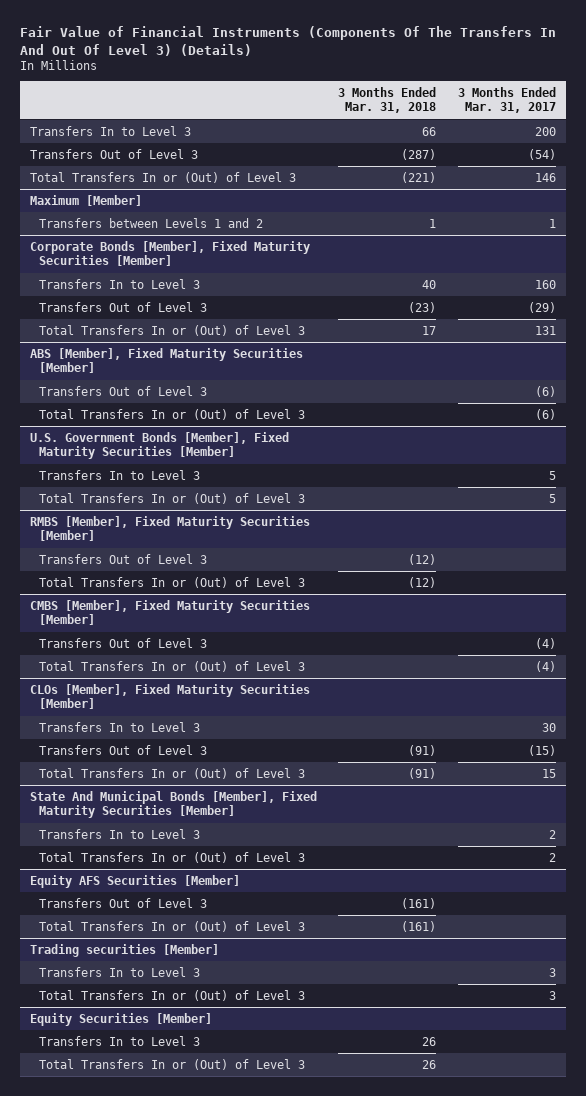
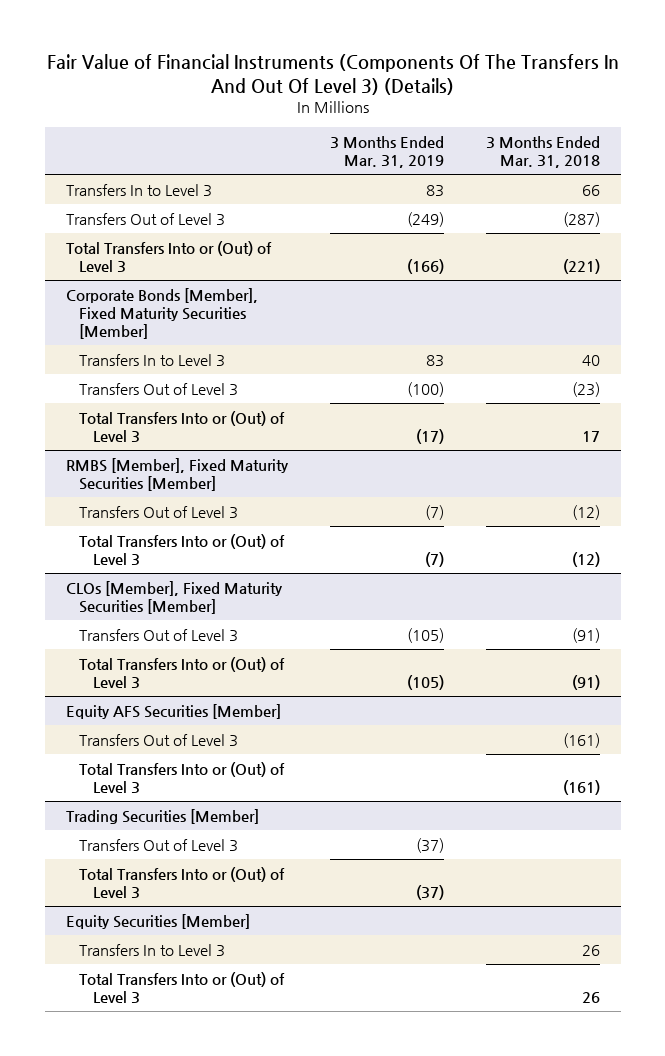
- | 3 Months Ended Mar. 31, 2018 | 3 Months Ended Mar. 31, 2017
+ | 3 Months Ended Mar. 31, 2019 | 3 Months Ended Mar. 31, 2018
- Total Transfers In or (Out) of Level 3 | (221) | 146
- Maximum [Member]
- Transfers between Levels 1 and 2 | 1 | 1
+ Total Transfers Into or (Out) of Level 3 | (166) | (221)
@ Corporate Bonds [Member], Fixed Maturity Securities [Member]
- Total Transfers In or (Out) of Level 3 | 17 | 131
- ABS [Member], Fixed Maturity Securities [Member]
- Transfers Out of Level 3 | | (6)
- Total Transfers In or (Out) of Level 3 | | (6)
- U.S. Government Bonds [Member], Fixed Maturity Securities [Member]
- Transfers In to Level 3 | | 5
- Total Transfers In or (Out) of Level 3 | | 5
@ Corporate Bonds [Member], Fixed Maturity Securities [Member]
+ Total Transfers Into or (Out) of Level 3 | (17) | 17
@ RMBS [Member], Fixed Maturity Securities [Member]
- Total Transfers In or (Out) of Level 3 | (12) |
- CMBS [Member], Fixed Maturity Securities [Member]
- Transfers Out of Level 3 | | (4)
- Total Transfers In or (Out) of Level 3 | | (4)
@ RMBS [Member], Fixed Maturity Securities [Member]
+ Total Transfers Into or (Out) of Level 3 | (7) | (12)
@ CLOs [Member], Fixed Maturity Securities [Member]
- Transfers In to Level 3 | | 30
- Total Transfers In or (Out) of Level 3 | (91) | 15
- State And Municipal Bonds [Member], Fixed Maturity Securities [Member]
- Transfers In to Level 3 | | 2
- Total Transfers In or (Out) of Level 3 | | 2
@ CLOs [Member], Fixed Maturity Securities [Member]
+ Total Transfers Into or (Out) of Level 3 | (105) | (91)
@ Equity AFS Securities [Member]
- Total Transfers In or (Out) of Level 3 | (161) |
- Trading securities [Member]
- Transfers In to Level 3 | | 3
- Total Transfers In or (Out) of Level 3 | | 3
@ Equity AFS Securities [Member]
+ Total Transfers Into or (Out) of Level 3 | | (161)
+ Trading Securities [Member]
+ Transfers Out of Level 3 | (37) |
+ Total Transfers Into or (Out) of Level 3 | (37) |
@ Equity Securities [Member]
- Total Transfers In or (Out) of Level 3 | 26 |
+ Total Transfers Into or (Out) of Level 3 | | 26

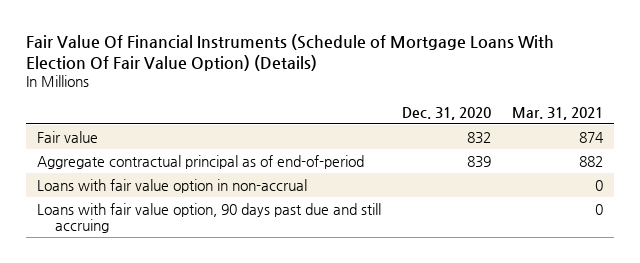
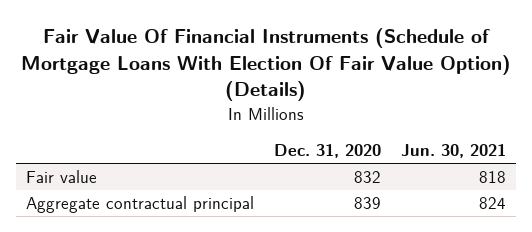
- | Dec. 31, 2020 | Mar. 31, 2021
+ | Dec. 31, 2020 | Jun. 30, 2021
- Aggregate contractual principal as of end-of-period | 839 | 882
- Loans with fair value option in non-accrual | | 0
- Loans with fair value option, 90 days past due and still accruing | | 0
+ Aggregate contractual principal | 839 | 824

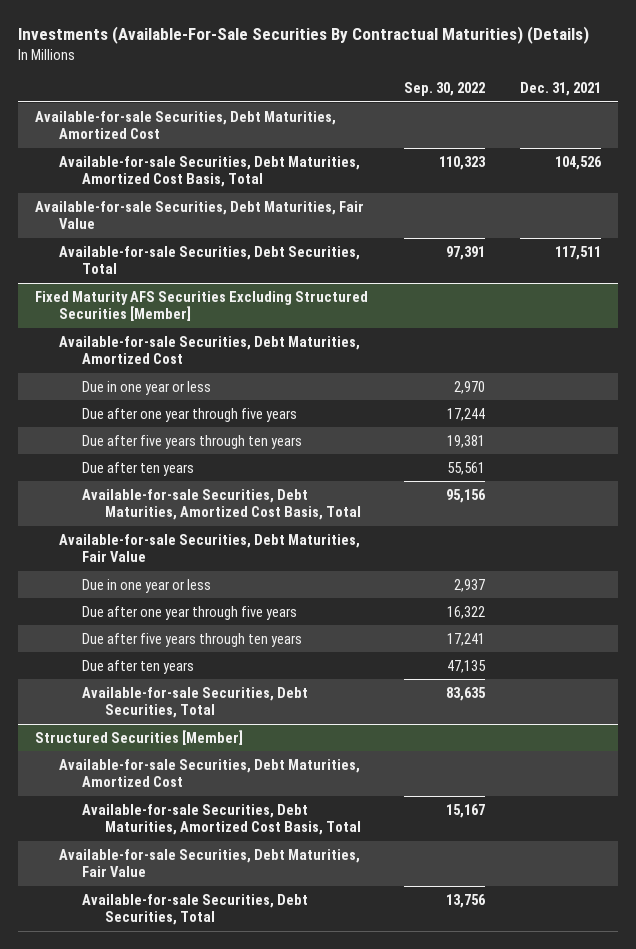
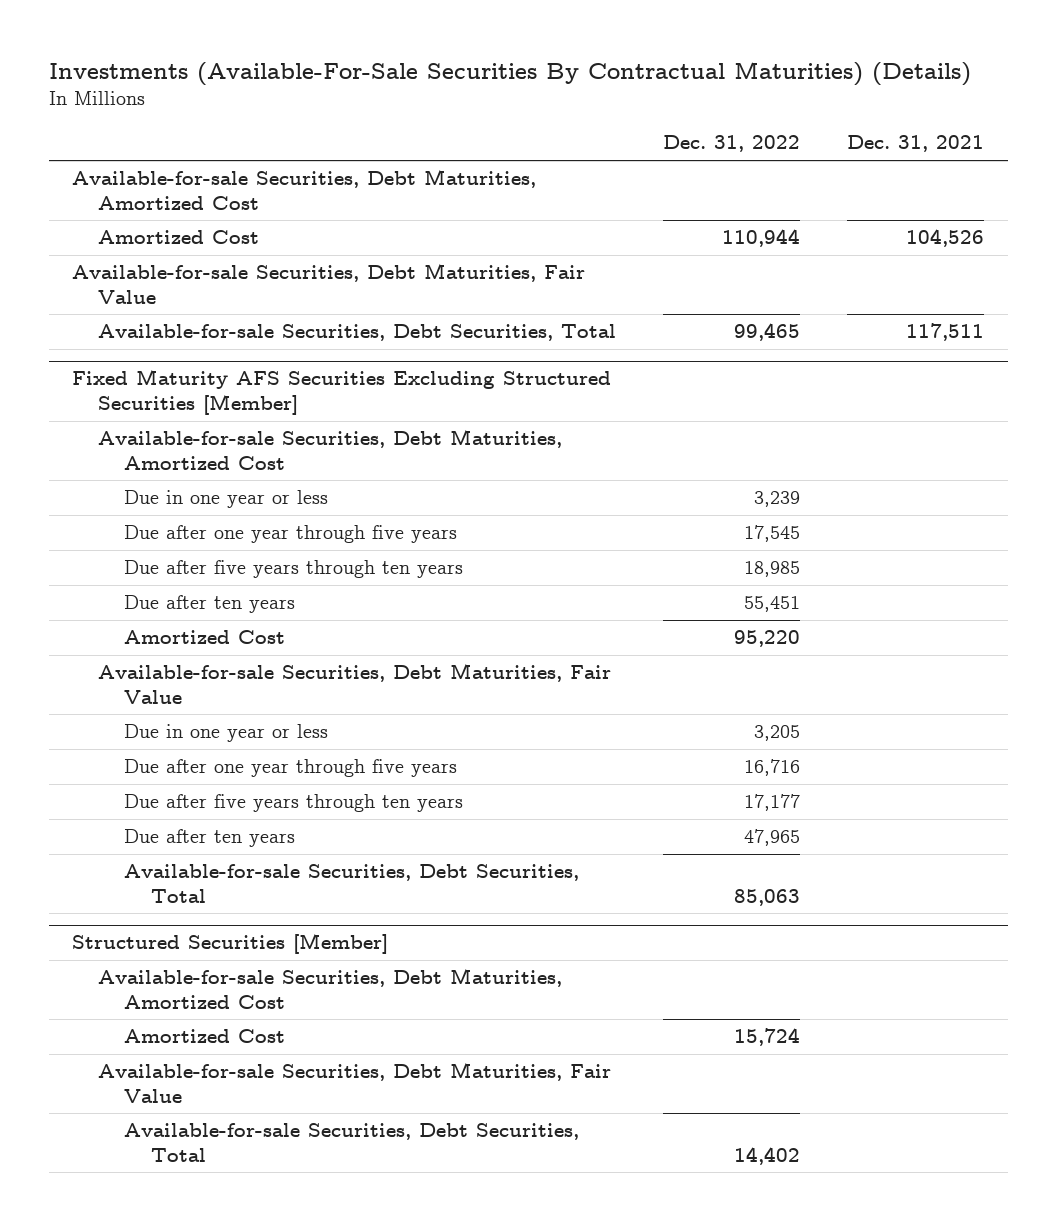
- | Sep. 30, 2022 | Dec. 31, 2021
+ | Dec. 31, 2022 | Dec. 31, 2021
- Available-for-sale Securities, Debt Maturities, Amortized Cost Basis, Total | 110,323 | 104,526
+ Amortized Cost | 110,944 | 104,526
@ Fixed Maturity AFS Securities Excluding Structured Securities [Member]
- Available-for-sale Securities, Debt Maturities, Amortized Cost Basis, Total | 95,156 |
+ Amortized Cost | 95,220 |
@ Structured Securities [Member]
- Available-for-sale Securities, Debt Maturities, Amortized Cost Basis, Total | 15,167 |
+ Amortized Cost | 15,724 |

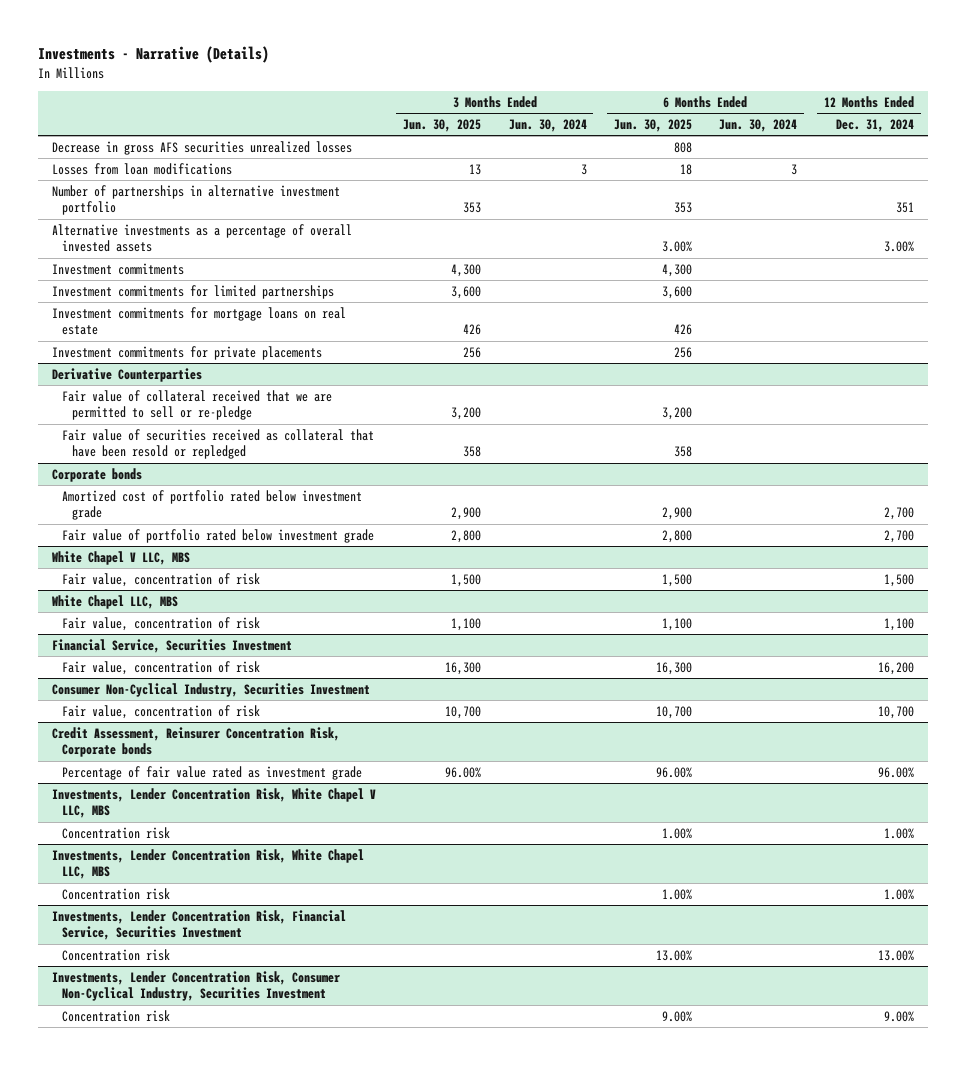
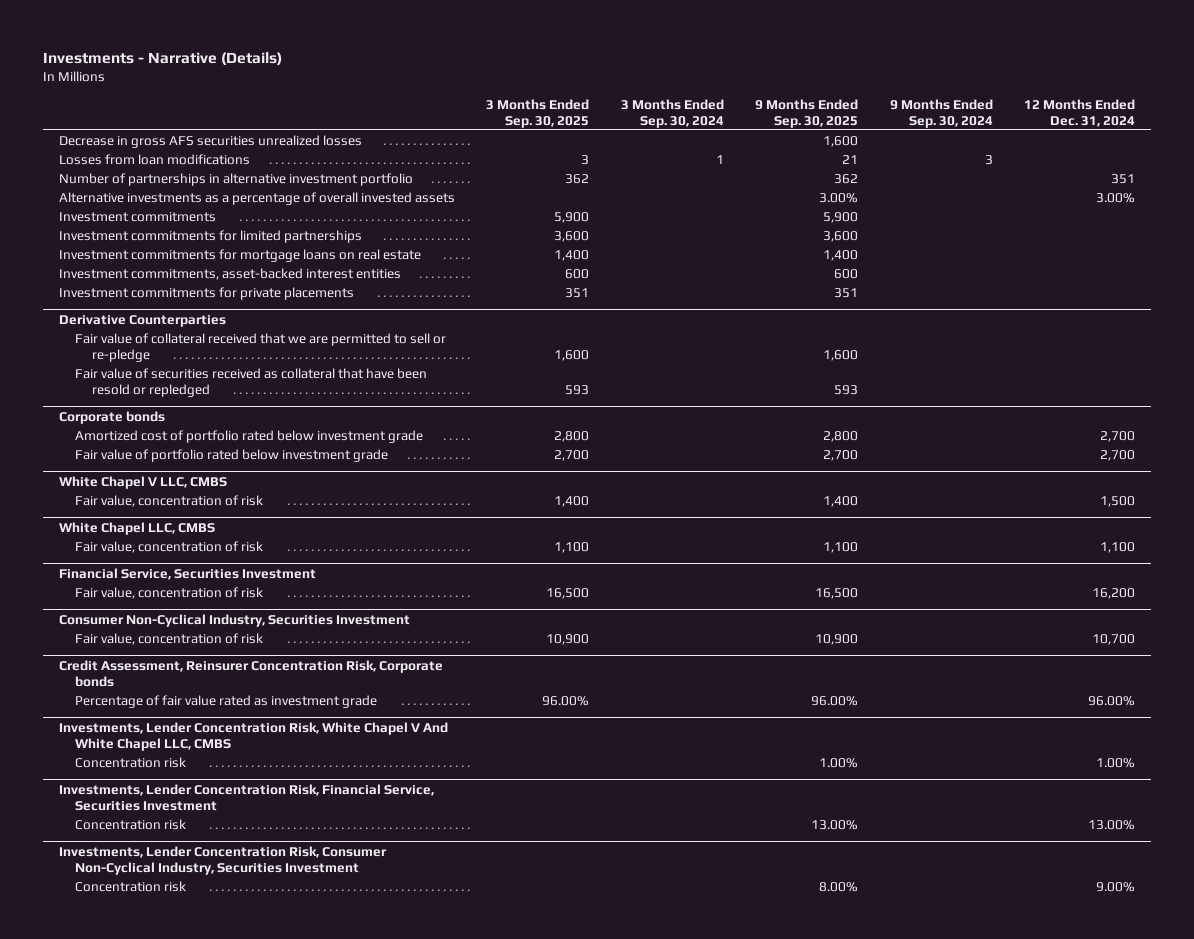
- | 3 Months Ended Jun. 30, 2025 | 3 Months Ended Jun. 30, 2024 | 6 Months Ended Jun. 30, 2025 | 6 Months Ended Jun. 30, 2024 | 12 Months Ended Dec. 31, 2024
+ | 3 Months Ended Sep. 30, 2025 | 3 Months Ended Sep. 30, 2024 | 9 Months Ended Sep. 30, 2025 | 9 Months Ended Sep. 30, 2024 | 12 Months Ended Dec. 31, 2024
+ Investment commitments, asset-backed interest entities | 600 | | 600 | |
- White Chapel V LLC, MBS
+ White Chapel V LLC, CMBS
- White Chapel LLC, MBS
+ White Chapel LLC, CMBS
- Investments, Lender Concentration Risk, White Chapel V LLC, MBS
+ Investments, Lender Concentration Risk, White Chapel V And White Chapel LLC, CMBS
- Investments, Lender Concentration Risk, White Chapel LLC, MBS
- Concentration risk | | | 1.00% | | 1.00%

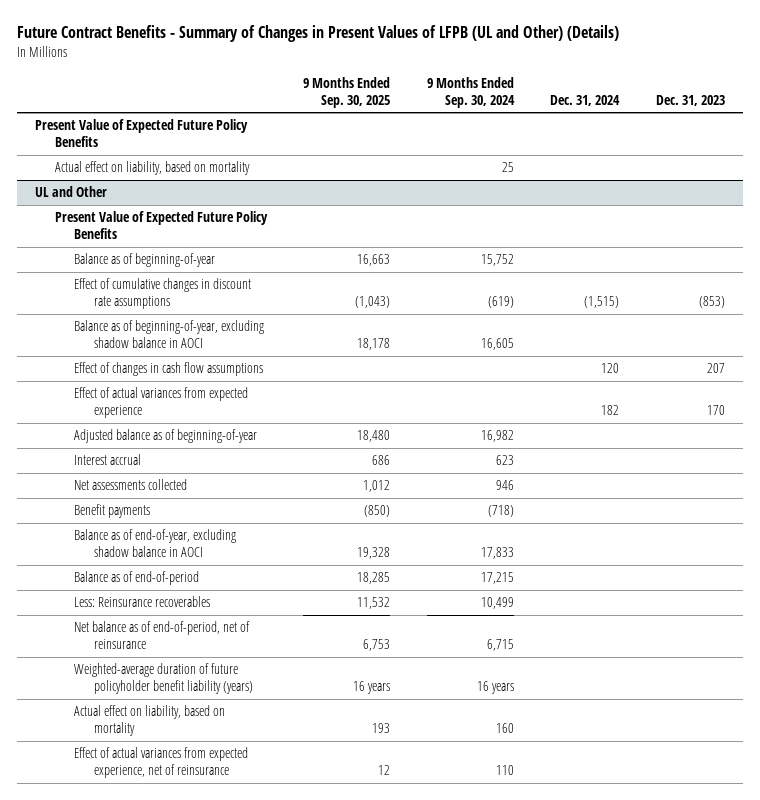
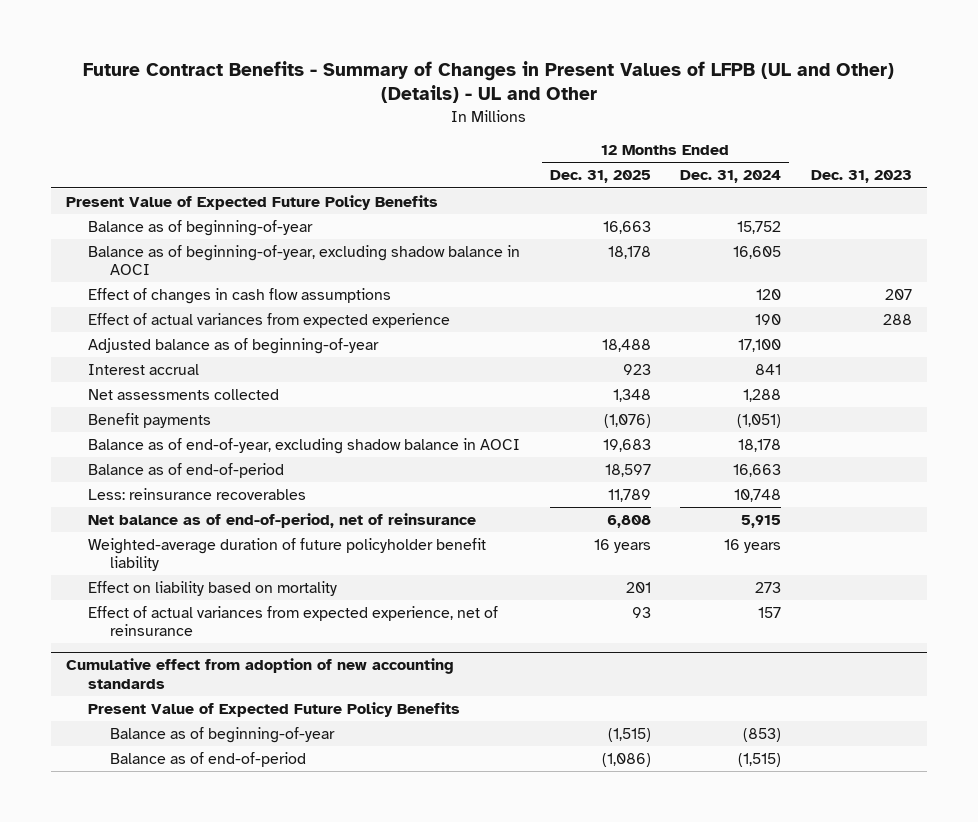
- Future Contract Benefits - Summary of Changes in Present Values of LFPB (UL and Other) (Details)
+ Future Contract Benefits - Summary of Changes in Present Values of LFPB (UL and Other) (Details) - UL and Other
- | 9 Months Ended Sep. 30, 2025 | 9 Months Ended Sep. 30, 2024 | Dec. 31, 2024 | Dec. 31, 2023
+ | 12 Months Ended Dec. 31, 2025 | 12 Months Ended Dec. 31, 2024 | Dec. 31, 2023
- Actual effect on liability, based on mortality | | 25 | |
- UL and Other
+ Balance as of beginning-of-year | 16,663 | 15,752 |
+ Balance as of beginning-of-year, excluding shadow balance in AOCI | 18,178 | 16,605 |
+ Effect of changes in cash flow assumptions | | 120 | 207
+ Effect of actual variances from expected experience | | 190 | 288
+ Adjusted balance as of beginning-of-year | 18,488 | 17,100 |
+ Interest accrual | 923 | 841 |
+ Net assessments collected | 1,348 | 1,288 |
+ Benefit payments | (1,076) | (1,051) |
+ Balance as of end-of-year, excluding shadow balance in AOCI | 19,683 | 18,178 |
+ Balance as of end-of-period | 18,597 | 16,663 |
+ Less: reinsurance recoverables | 11,789 | 10,748 |
+ Net balance as of end-of-period, net of reinsurance | 6,808 | 5,915 |
+ Weighted-average duration of future policyholder benefit liability | 16 years | 16 years |
+ Effect on liability based on mortality | 201 | 273 |
+ Effect of actual variances from expected experience, net of reinsurance | 93 | 157 |
+ Cumulative effect from adoption of new accounting standards
- Effect of cumulative changes in discount rate assumptions | (1,043) | (619) | (1,515) | (853)
- Balance as of beginning-of-year, excluding shadow balance in AOCI | 18,178 | 16,605 | |
- Effect of changes in cash flow assumptions | | | 120 | 207
- Effect of actual variances from expected experience | | | 182 | 170
- Adjusted balance as of beginning-of-year | 18,480 | 16,982 | |
- Interest accrual | 686 | 623 | |
- Net assessments collected | 1,012 | 946 | |
- Benefit payments | (850) | (718) | |
- Balance as of end-of-year, excluding shadow balance in AOCI | 19,328 | 17,833 | |
- Less: Reinsurance recoverables | 11,532 | 10,499 | |
- Net balance as of end-of-period, net of reinsurance | 6,753 | 6,715 | |
- Weighted-average duration of future policyholder benefit liability (years) | 16 years | 16 years | |
- Actual effect on liability, based on mortality | 193 | 160 | |
- Effect of actual variances from expected experience, net of reinsurance | 12 | 110 | |

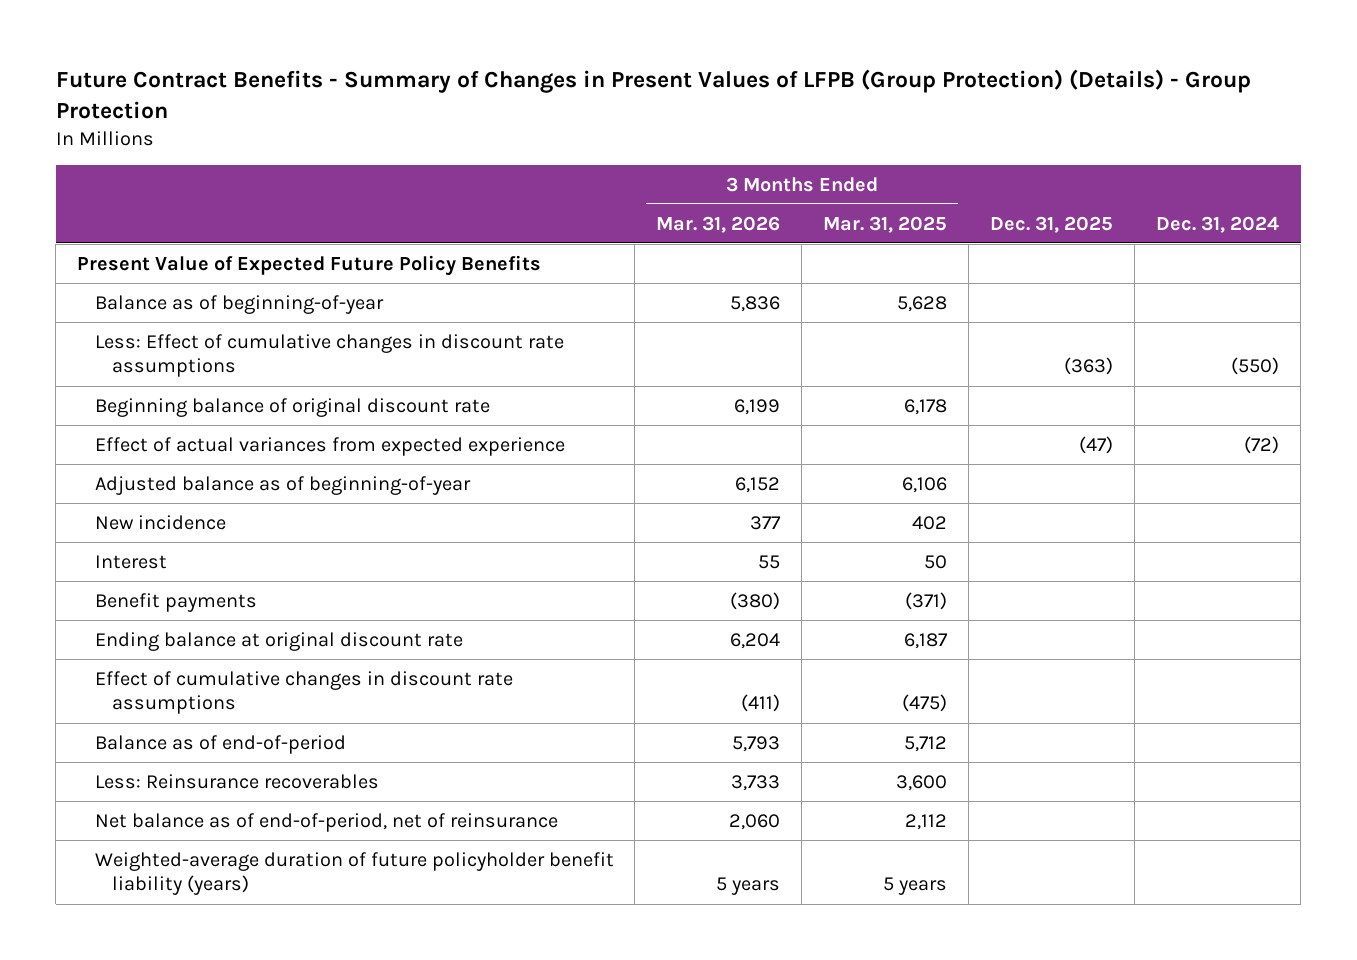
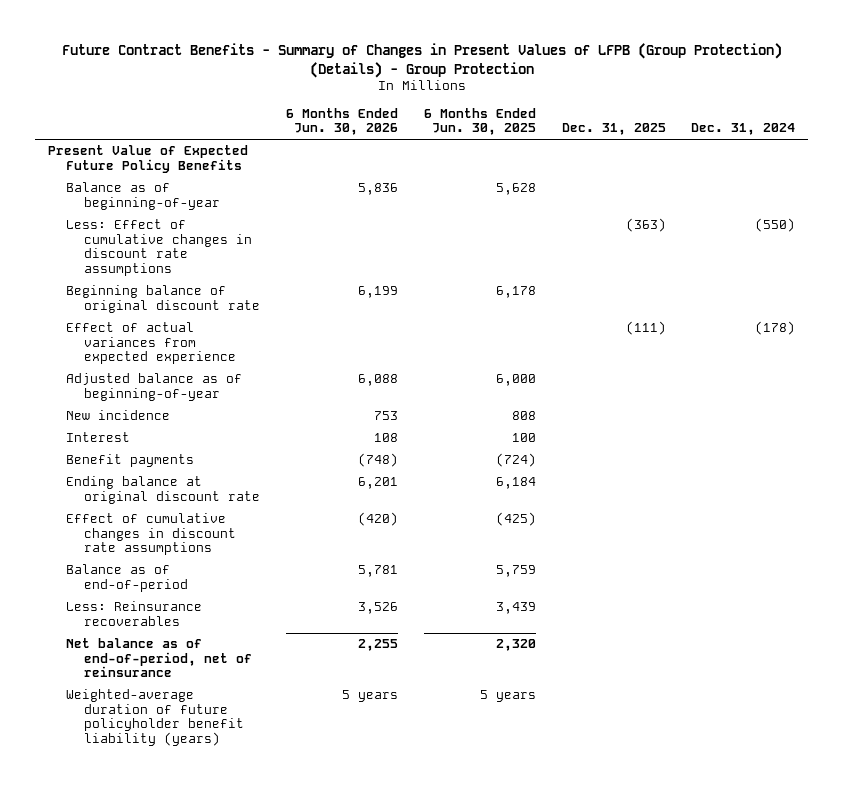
- | 3 Months Ended Mar. 31, 2026 | 3 Months Ended Mar. 31, 2025 | Dec. 31, 2025 | Dec. 31, 2024
+ | 6 Months Ended Jun. 30, 2026 | 6 Months Ended Jun. 30, 2025 | Dec. 31, 2025 | Dec. 31, 2024
- Effect of actual variances from expected experience | | | (47) | (72)
+ Effect of actual variances from expected experience | | | (111) | (178)

